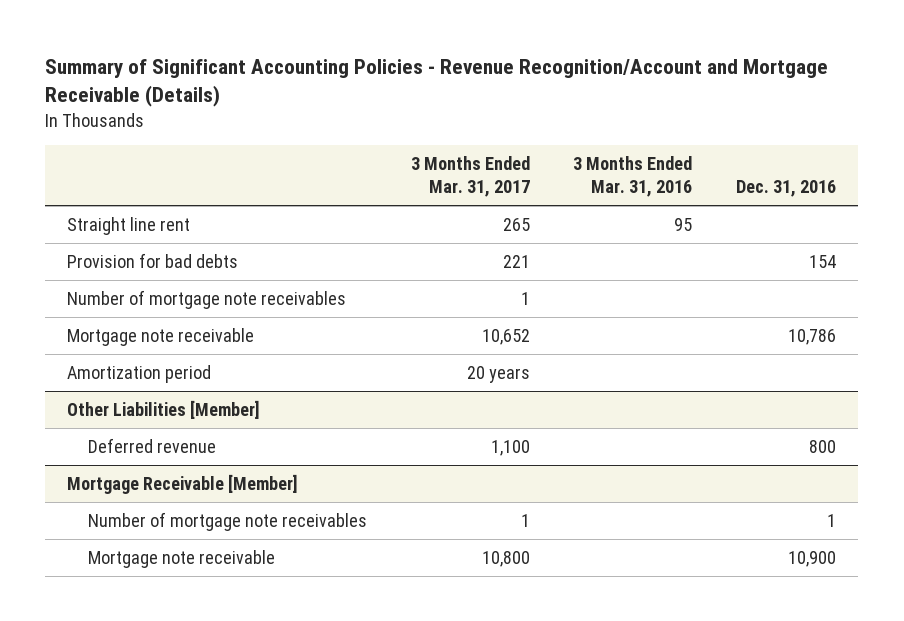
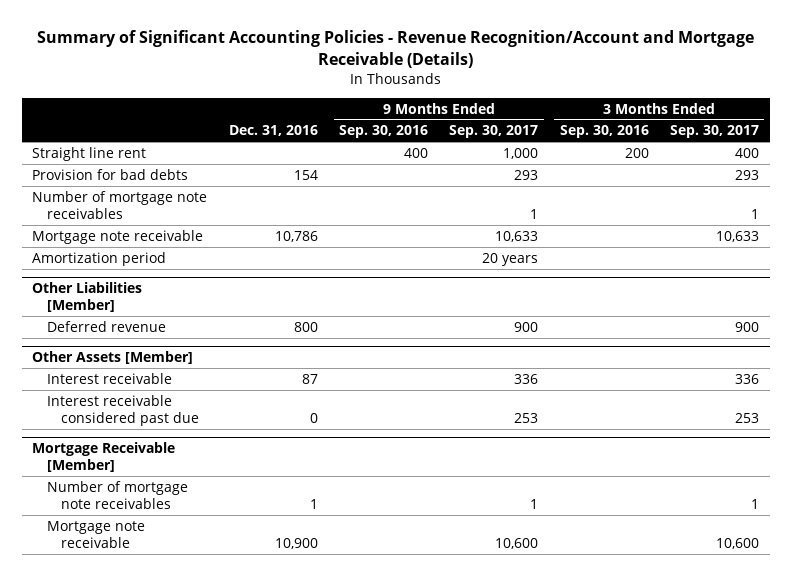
- | 3 Months Ended Mar. 31, 2017 | 3 Months Ended Mar. 31, 2016 | Dec. 31, 2016
+ | Dec. 31, 2016 | 9 Months Ended Sep. 30, 2016 | 9 Months Ended Sep. 30, 2017 | 3 Months Ended Sep. 30, 2016 | 3 Months Ended Sep. 30, 2017
+ Other Assets [Member]
+ Interest receivable | 87 | | 336 | | 336
+ Interest receivable considered past due | 0 | | 253 | | 253

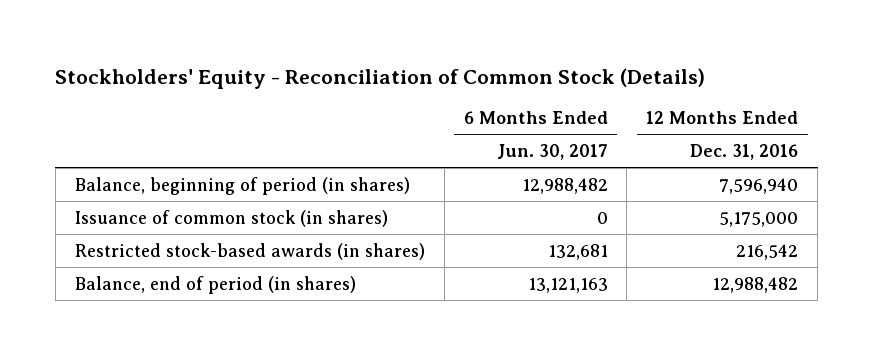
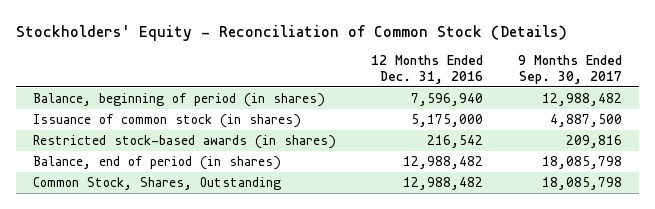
- | 6 Months Ended Jun. 30, 2017 | 12 Months Ended Dec. 31, 2016
+ | 12 Months Ended Dec. 31, 2016 | 9 Months Ended Sep. 30, 2017
+ Common Stock, Shares, Outstanding | 12,988,482 | 18,085,798

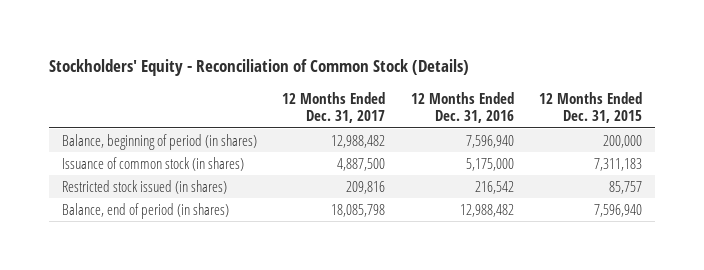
- | 12 Months Ended Dec. 31, 2016 | 9 Months Ended Sep. 30, 2017
+ | 12 Months Ended Dec. 31, 2017 | 12 Months Ended Dec. 31, 2016 | 12 Months Ended Dec. 31, 2015
- Restricted stock-based awards (in shares) | 216,542 | 209,816
+ Restricted stock issued (in shares) | 209,816 | 216,542 | 85,757
- Common Stock, Shares, Outstanding | 12,988,482 | 18,085,798

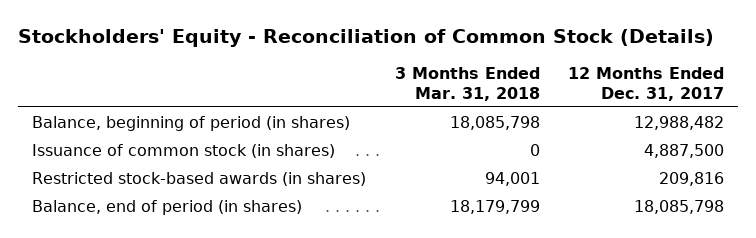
- | 12 Months Ended Dec. 31, 2017 | 12 Months Ended Dec. 31, 2016 | 12 Months Ended Dec. 31, 2015
+ | 3 Months Ended Mar. 31, 2018 | 12 Months Ended Dec. 31, 2017
- Restricted stock issued (in shares) | 209,816 | 216,542 | 85,757
+ Restricted stock-based awards (in shares) | 94,001 | 209,816

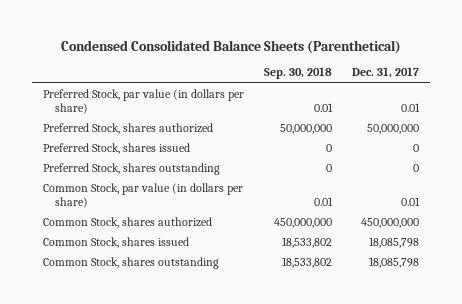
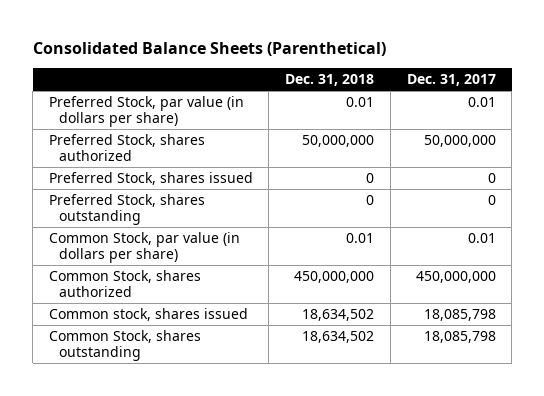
- Condensed Consolidated Balance Sheets (Parenthetical)
+ Consolidated Balance Sheets (Parenthetical)
- | Sep. 30, 2018 | Dec. 31, 2017
+ | Dec. 31, 2018 | Dec. 31, 2017
- Common Stock, shares issued | 18,533,802 | 18,085,798
+ Common stock, shares issued | 18,634,502 | 18,085,798

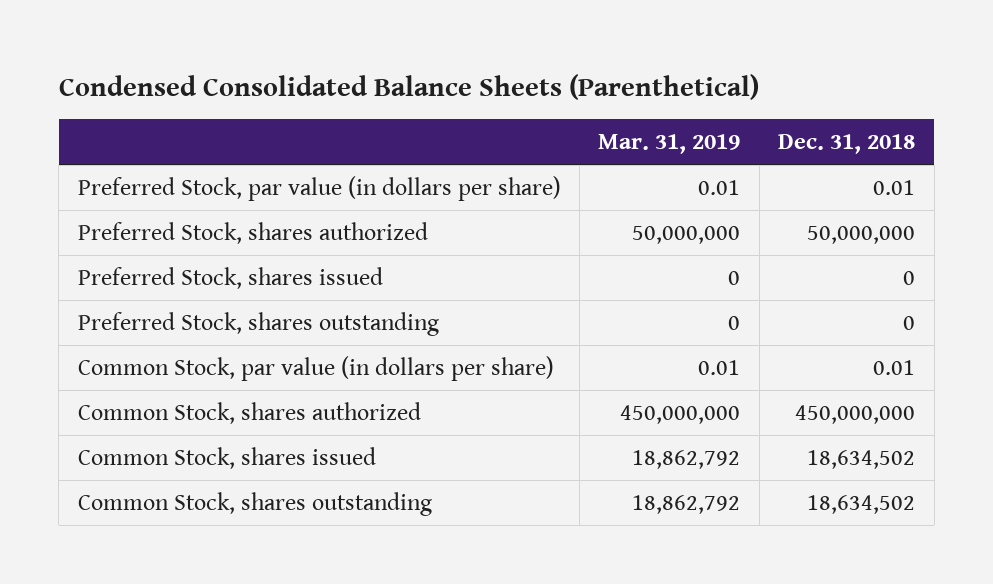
- Consolidated Balance Sheets (Parenthetical)
+ Condensed Consolidated Balance Sheets (Parenthetical)
- | Dec. 31, 2018 | Dec. 31, 2017
+ | Mar. 31, 2019 | Dec. 31, 2018
- Common stock, shares issued | 18,634,502 | 18,085,798
+ Common Stock, shares issued | 18,862,792 | 18,634,502

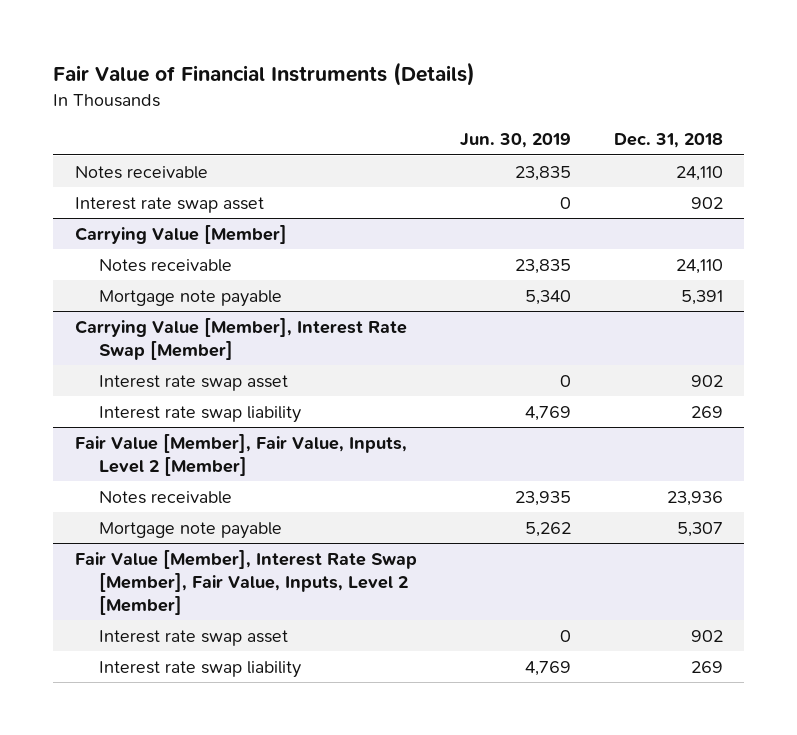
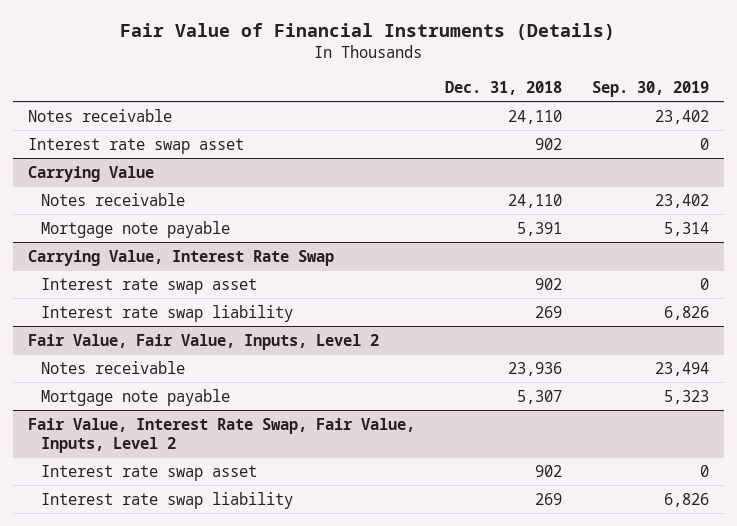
- | Jun. 30, 2019 | Dec. 31, 2018
+ | Dec. 31, 2018 | Sep. 30, 2019
- Carrying Value [Member]
+ Carrying Value
- Carrying Value [Member], Interest Rate Swap [Member]
+ Carrying Value, Interest Rate Swap
- Fair Value [Member], Fair Value, Inputs, Level 2 [Member]
+ Fair Value, Fair Value, Inputs, Level 2
- Fair Value [Member], Interest Rate Swap [Member], Fair Value, Inputs, Level 2 [Member]
+ Fair Value, Interest Rate Swap, Fair Value, Inputs, Level 2

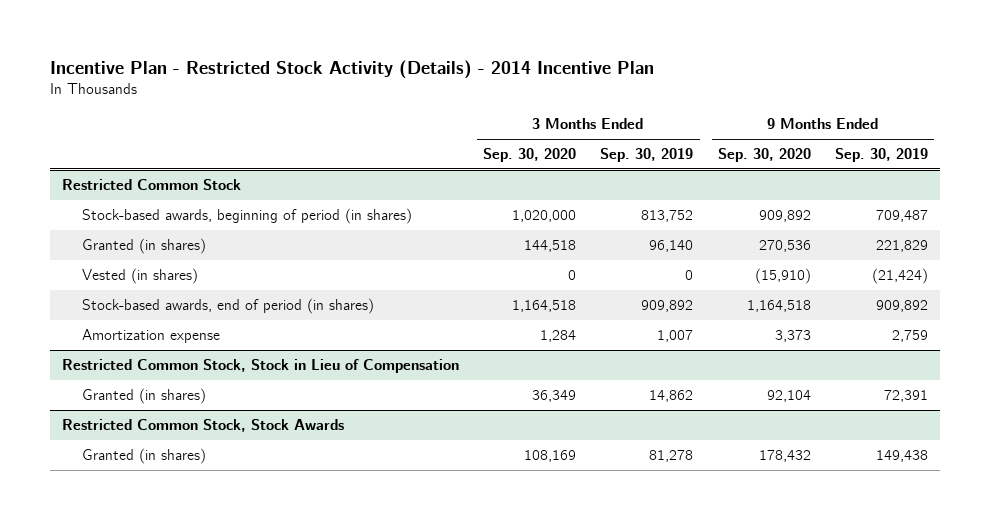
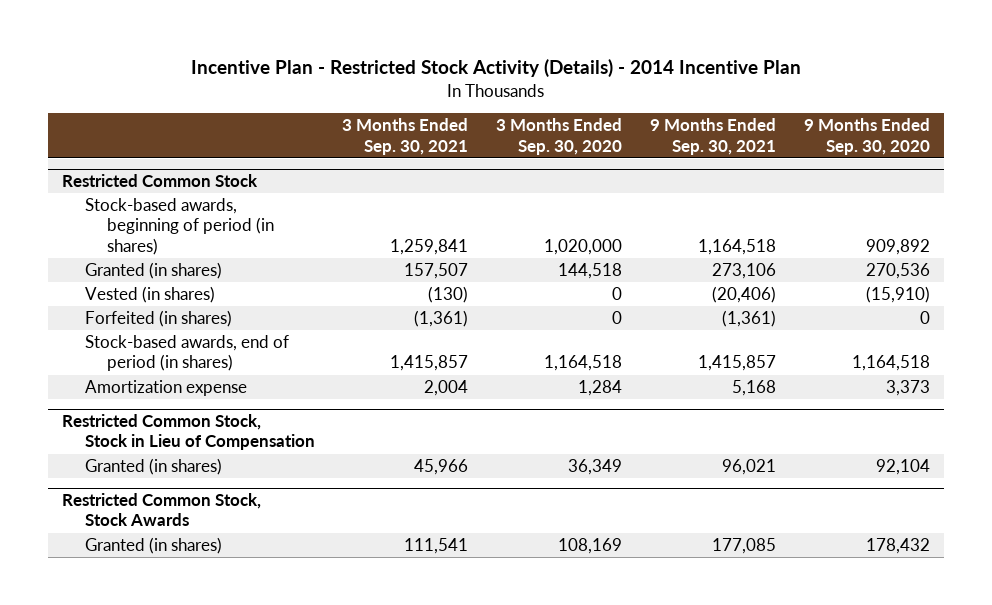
- | 3 Months Ended Sep. 30, 2020 | 3 Months Ended Sep. 30, 2019 | 9 Months Ended Sep. 30, 2020 | 9 Months Ended Sep. 30, 2019
+ | 3 Months Ended Sep. 30, 2021 | 3 Months Ended Sep. 30, 2020 | 9 Months Ended Sep. 30, 2021 | 9 Months Ended Sep. 30, 2020
@ Restricted Common Stock
+ Forfeited (in shares) | (1,361) | 0 | (1,361) | 0

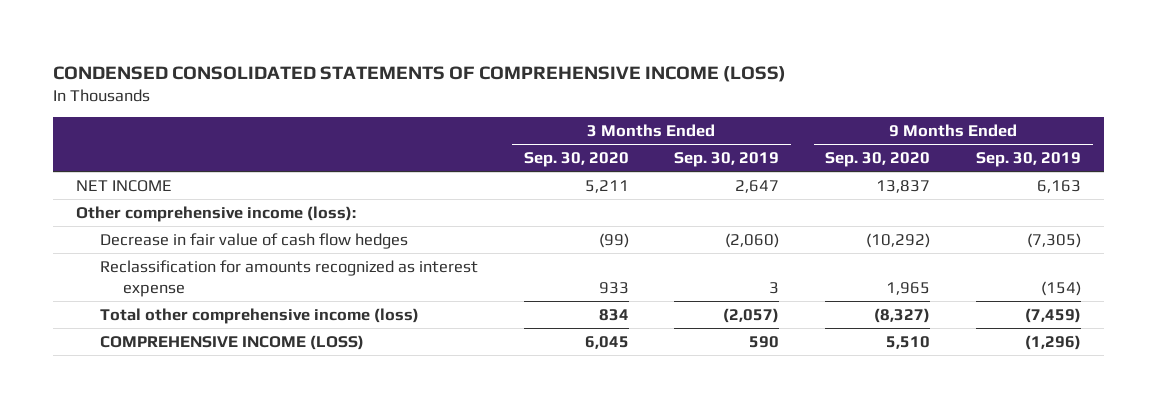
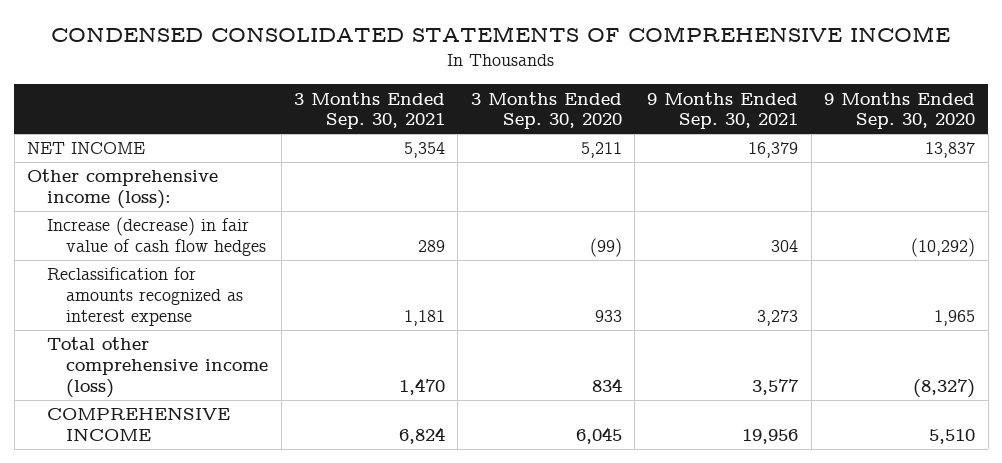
- CONDENSED CONSOLIDATED STATEMENTS OF COMPREHENSIVE INCOME (LOSS)
+ CONDENSED CONSOLIDATED STATEMENTS OF COMPREHENSIVE INCOME
- | 3 Months Ended Sep. 30, 2020 | 3 Months Ended Sep. 30, 2019 | 9 Months Ended Sep. 30, 2020 | 9 Months Ended Sep. 30, 2019
+ | 3 Months Ended Sep. 30, 2021 | 3 Months Ended Sep. 30, 2020 | 9 Months Ended Sep. 30, 2021 | 9 Months Ended Sep. 30, 2020
- Decrease in fair value of cash flow hedges | (99) | (2,060) | (10,292) | (7,305)
+ Increase (decrease) in fair value of cash flow hedges | 289 | (99) | 304 | (10,292)
- COMPREHENSIVE INCOME (LOSS) | 6,045 | 590 | 5,510 | (1,296)
+ COMPREHENSIVE INCOME | 6,824 | 6,045 | 19,956 | 5,510

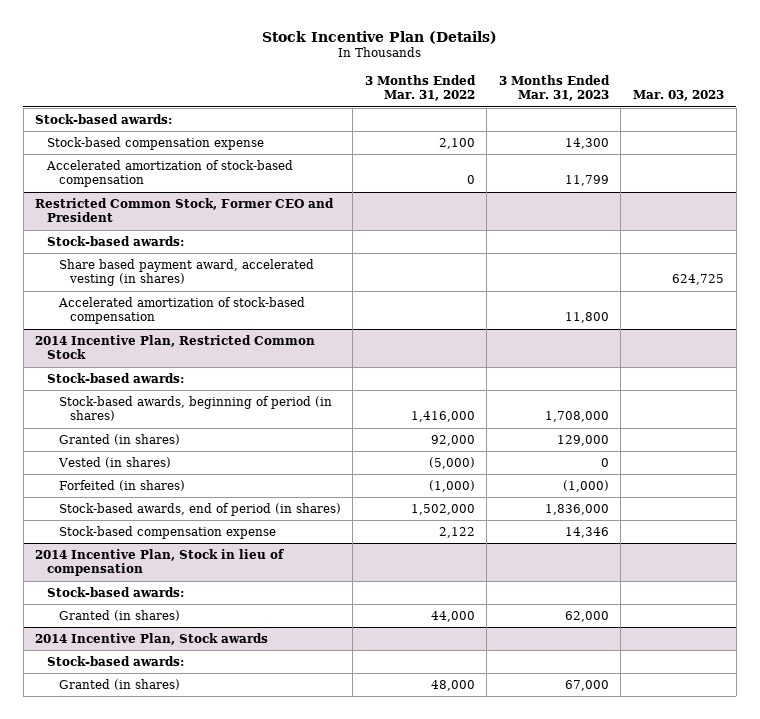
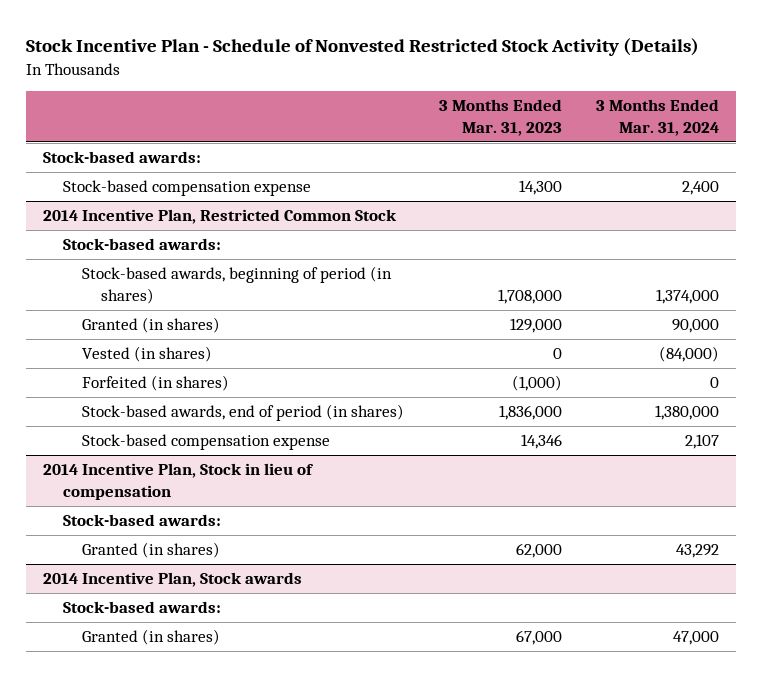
- Stock Incentive Plan (Details)
+ Stock Incentive Plan - Schedule of Nonvested Restricted Stock Activity (Details)
- | 3 Months Ended Mar. 31, 2022 | 3 Months Ended Mar. 31, 2023 | Mar. 03, 2023
+ | 3 Months Ended Mar. 31, 2023 | 3 Months Ended Mar. 31, 2024
- Accelerated amortization of stock-based compensation | 0 | 11,799 |
- Restricted Common Stock, Former CEO and President
- Stock-based awards:
- Share based payment award, accelerated vesting (in shares) | | | 624,725
- Accelerated amortization of stock-based compensation | | 11,800 |

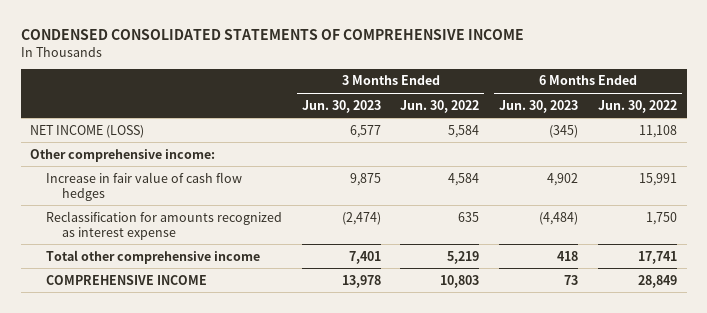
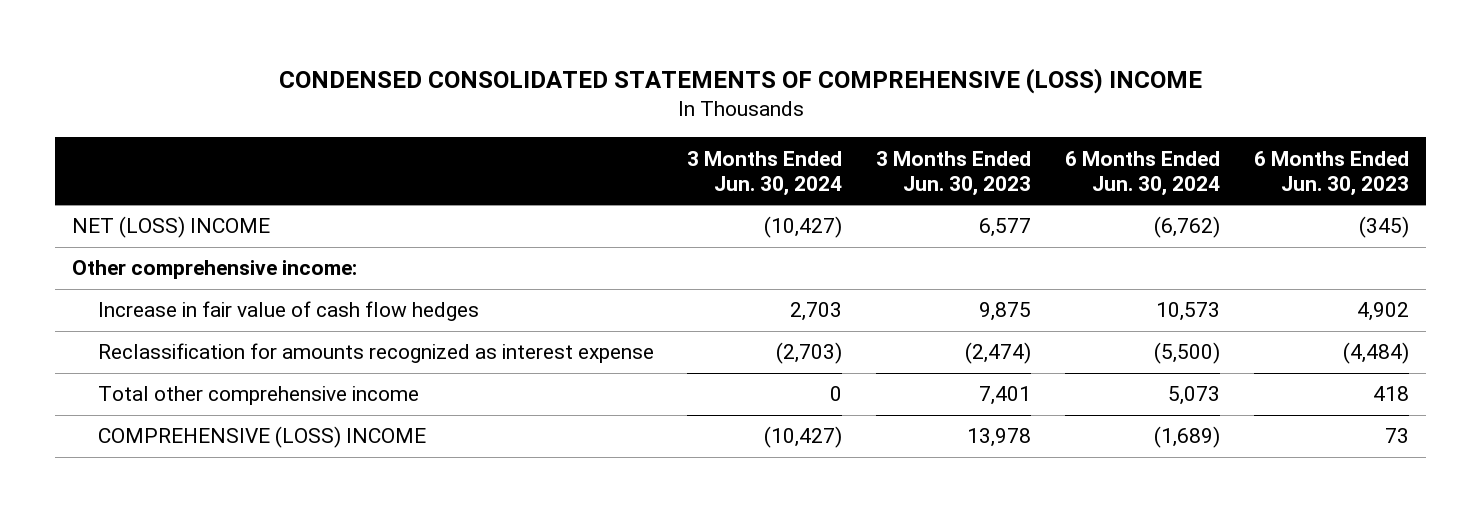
- CONDENSED CONSOLIDATED STATEMENTS OF COMPREHENSIVE INCOME
+ CONDENSED CONSOLIDATED STATEMENTS OF COMPREHENSIVE (LOSS) INCOME
- | 3 Months Ended Jun. 30, 2023 | 3 Months Ended Jun. 30, 2022 | 6 Months Ended Jun. 30, 2023 | 6 Months Ended Jun. 30, 2022
+ | 3 Months Ended Jun. 30, 2024 | 3 Months Ended Jun. 30, 2023 | 6 Months Ended Jun. 30, 2024 | 6 Months Ended Jun. 30, 2023
- NET INCOME (LOSS) | 6,577 | 5,584 | (345) | 11,108
+ NET (LOSS) INCOME | (10,427) | 6,577 | (6,762) | (345)
- COMPREHENSIVE INCOME | 13,978 | 10,803 | 73 | 28,849
+ COMPREHENSIVE (LOSS) INCOME | (10,427) | 13,978 | (1,689) | 73

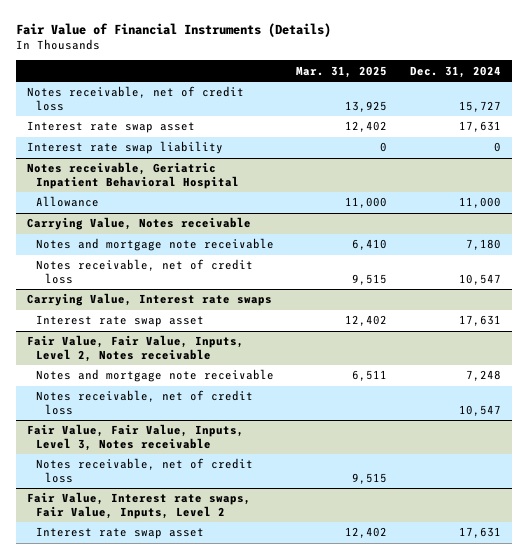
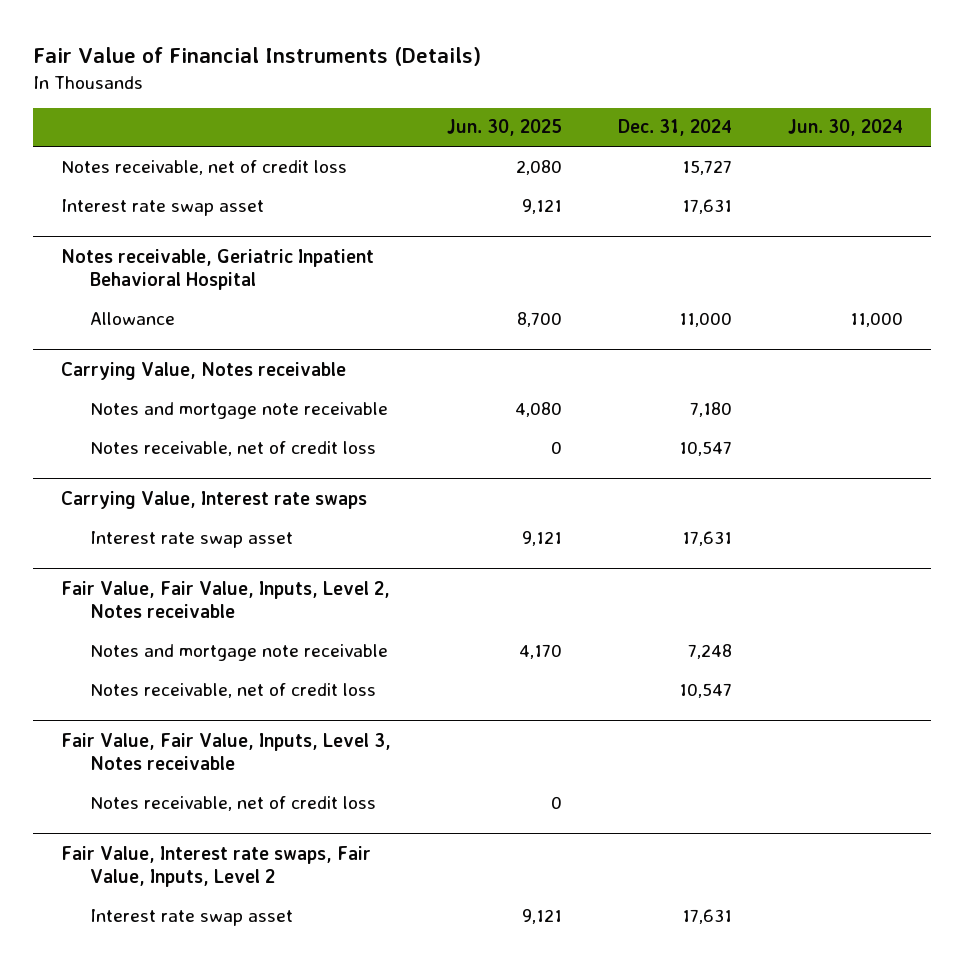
- | Mar. 31, 2025 | Dec. 31, 2024
+ | Jun. 30, 2025 | Dec. 31, 2024 | Jun. 30, 2024
- Interest rate swap liability | 0 | 0

